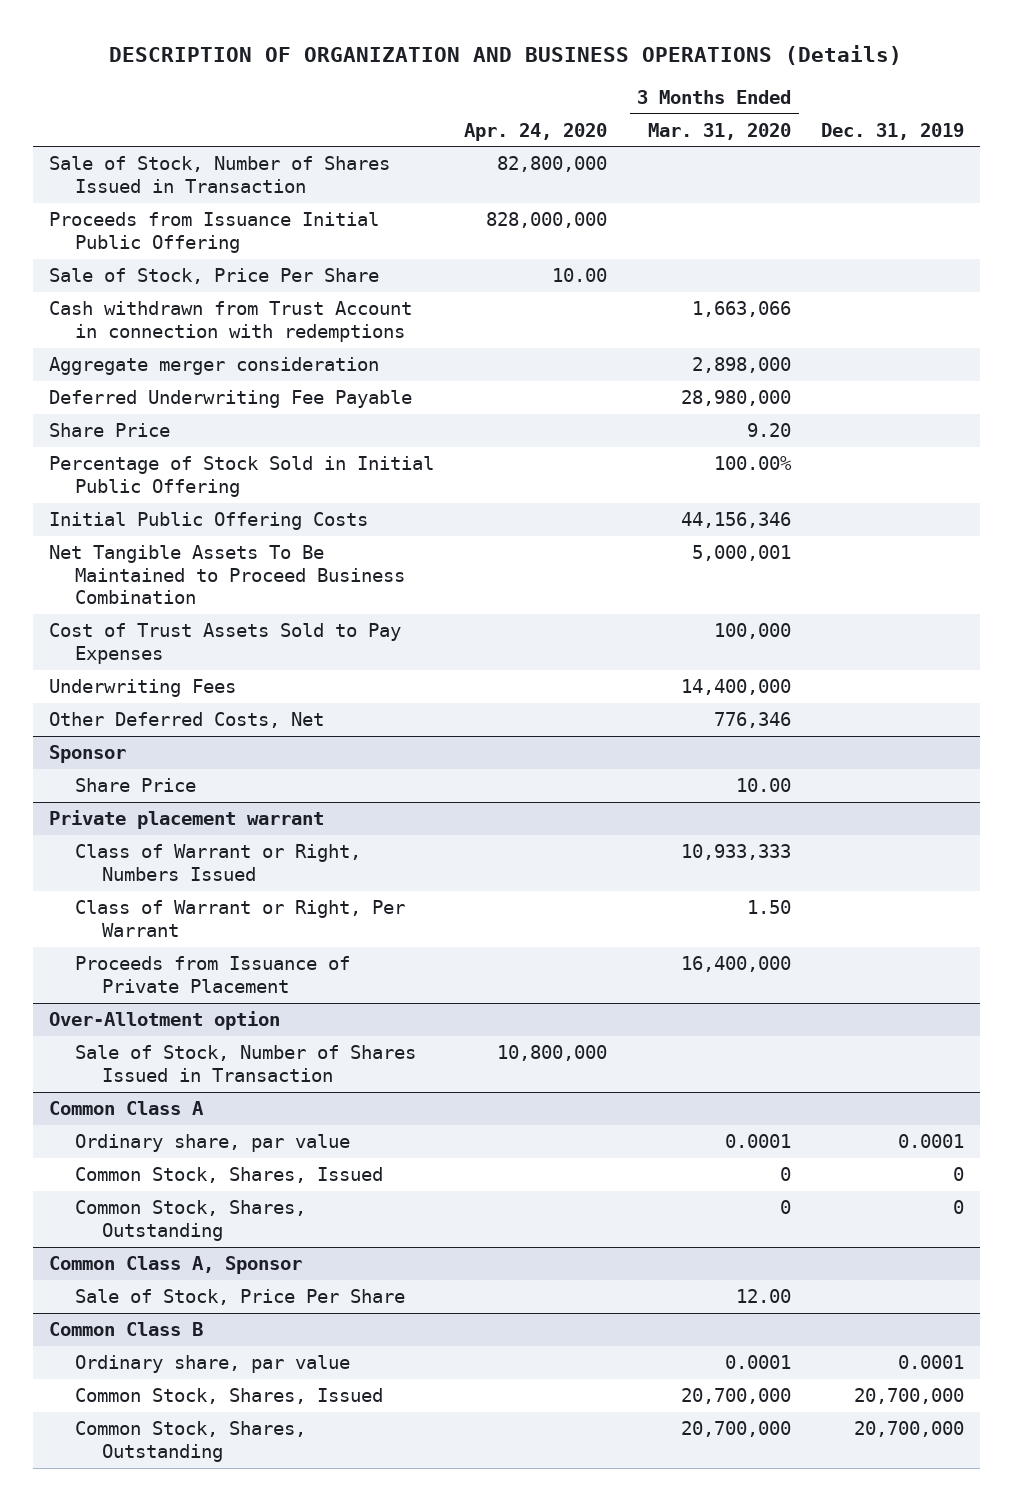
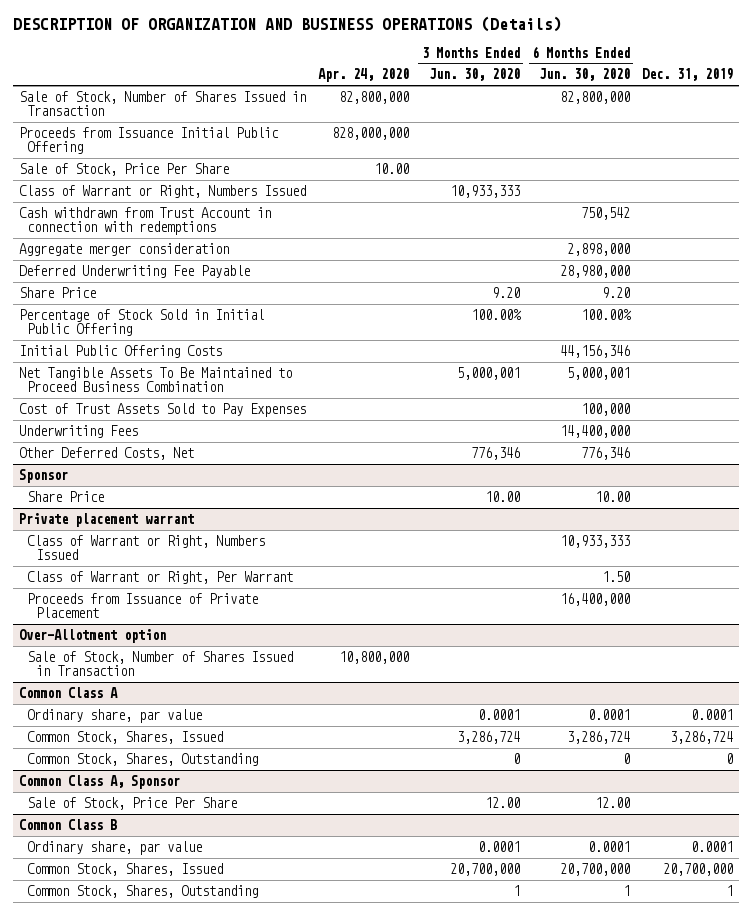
- | Apr. 24, 2020 | 3 Months Ended Mar. 31, 2020 | Dec. 31, 2019
+ | Apr. 24, 2020 | 3 Months Ended Jun. 30, 2020 | 6 Months Ended Jun. 30, 2020 | Dec. 31, 2019
+ Class of Warrant or Right, Numbers Issued | | 10,933,333 | |
@ Common Class A
- Common Stock, Shares, Issued | | 0 | 0
+ Common Stock, Shares, Issued | | 3,286,724 | 3,286,724 | 3,286,724
@ Common Class B
- Common Stock, Shares, Outstanding | | 20,700,000 | 20,700,000
+ Common Stock, Shares, Outstanding | | 1 | 1 | 1

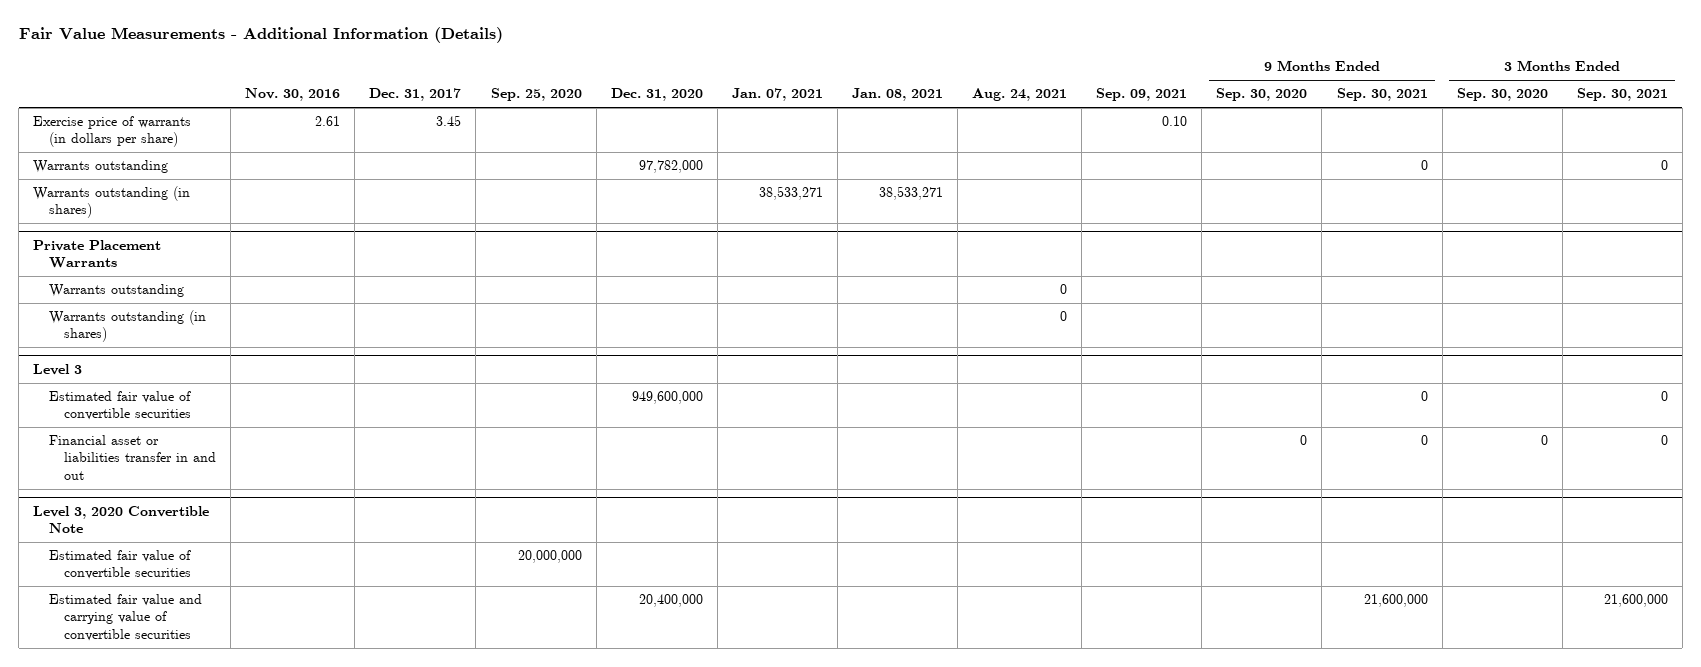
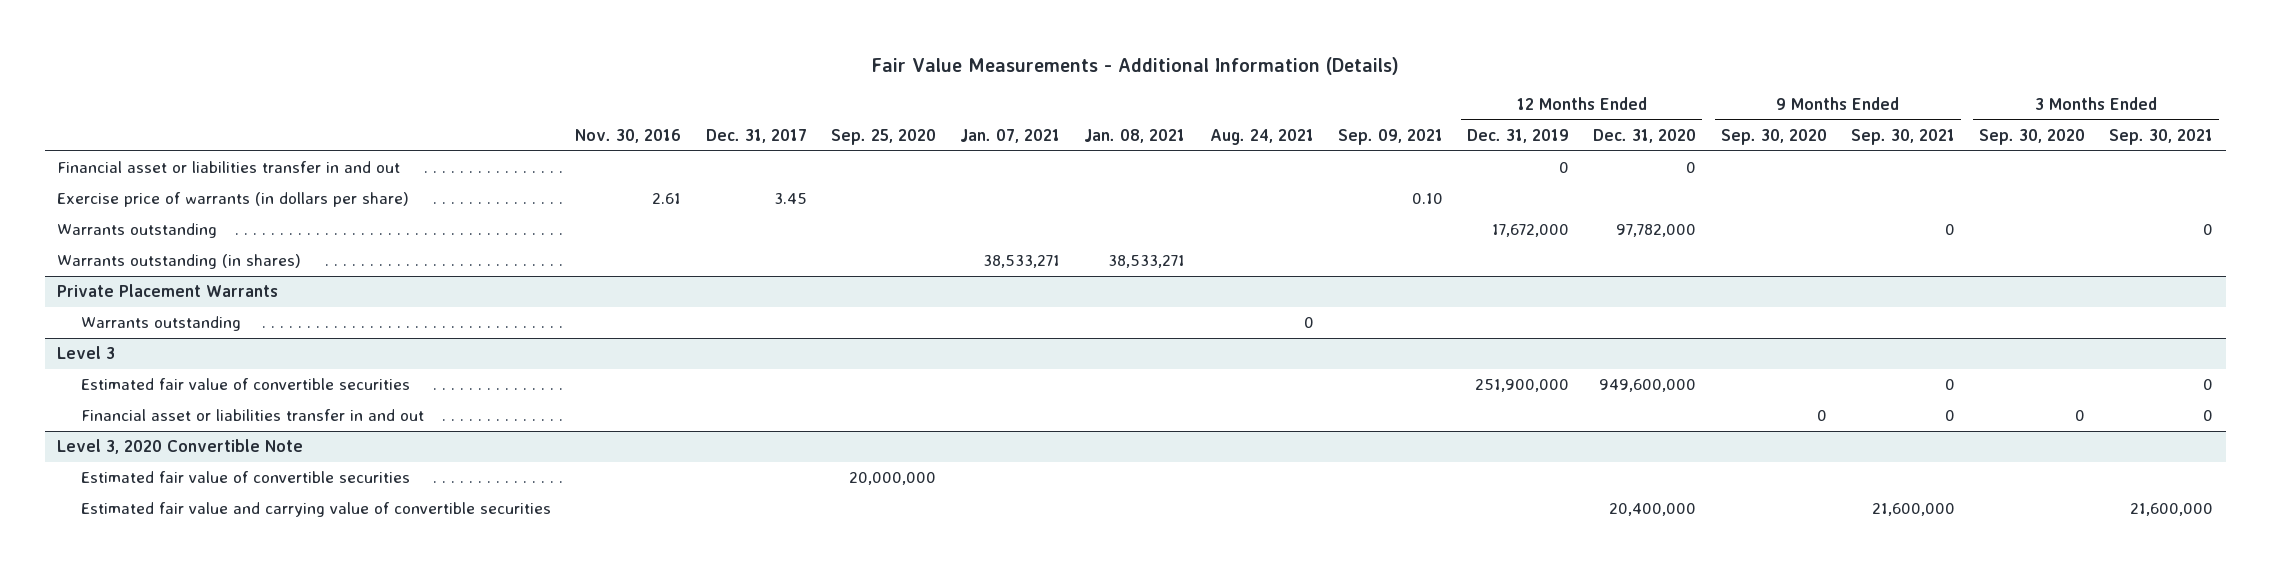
- | Nov. 30, 2016 | Dec. 31, 2017 | Sep. 25, 2020 | Dec. 31, 2020 | Jan. 07, 2021 | Jan. 08, 2021 | Aug. 24, 2021 | Sep. 09, 2021 | 9 Months Ended Sep. 30, 2020 | 9 Months Ended Sep. 30, 2021 | 3 Months Ended Sep. 30, 2020 | 3 Months Ended Sep. 30, 2021
+ | Nov. 30, 2016 | Dec. 31, 2017 | Sep. 25, 2020 | Jan. 07, 2021 | Jan. 08, 2021 | Aug. 24, 2021 | Sep. 09, 2021 | 12 Months Ended Dec. 31, 2019 | 12 Months Ended Dec. 31, 2020 | 9 Months Ended Sep. 30, 2020 | 9 Months Ended Sep. 30, 2021 | 3 Months Ended Sep. 30, 2020 | 3 Months Ended Sep. 30, 2021
+ Financial asset or liabilities transfer in and out | | | | | | | | 0 | 0 | | | |
@ Private Placement Warrants
- Warrants outstanding (in shares) | | | | | | | 0 | | | | |

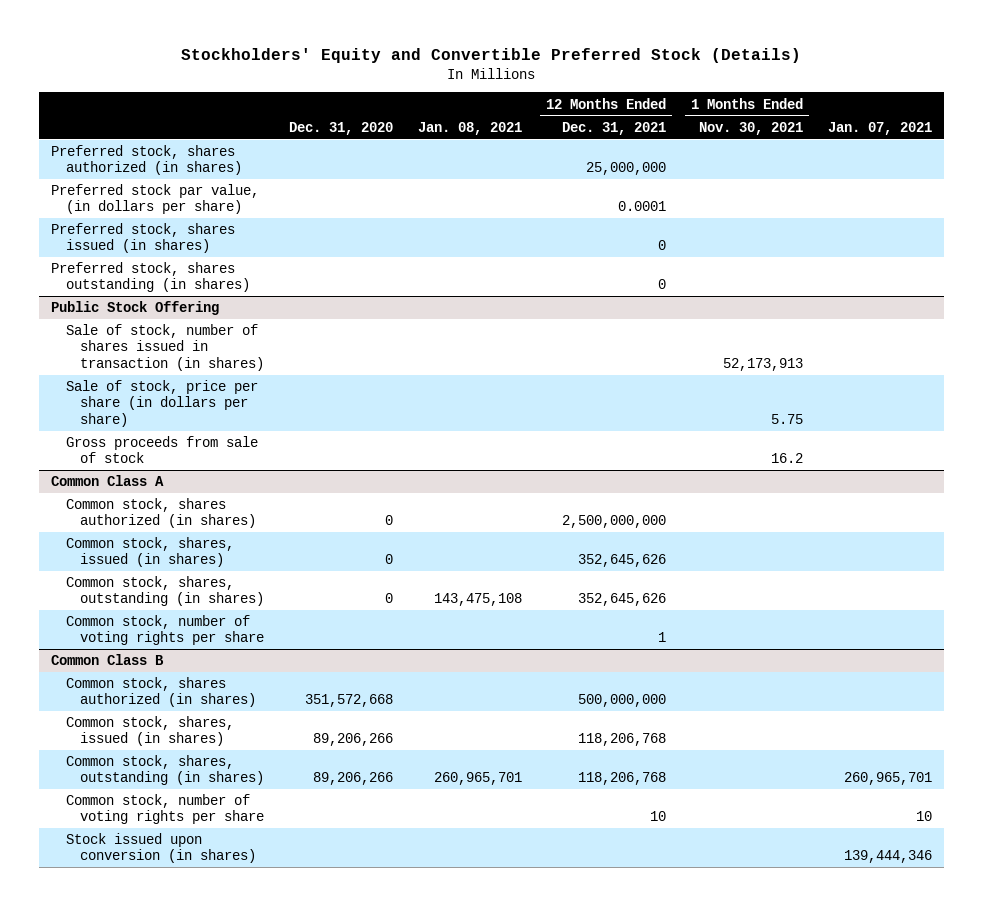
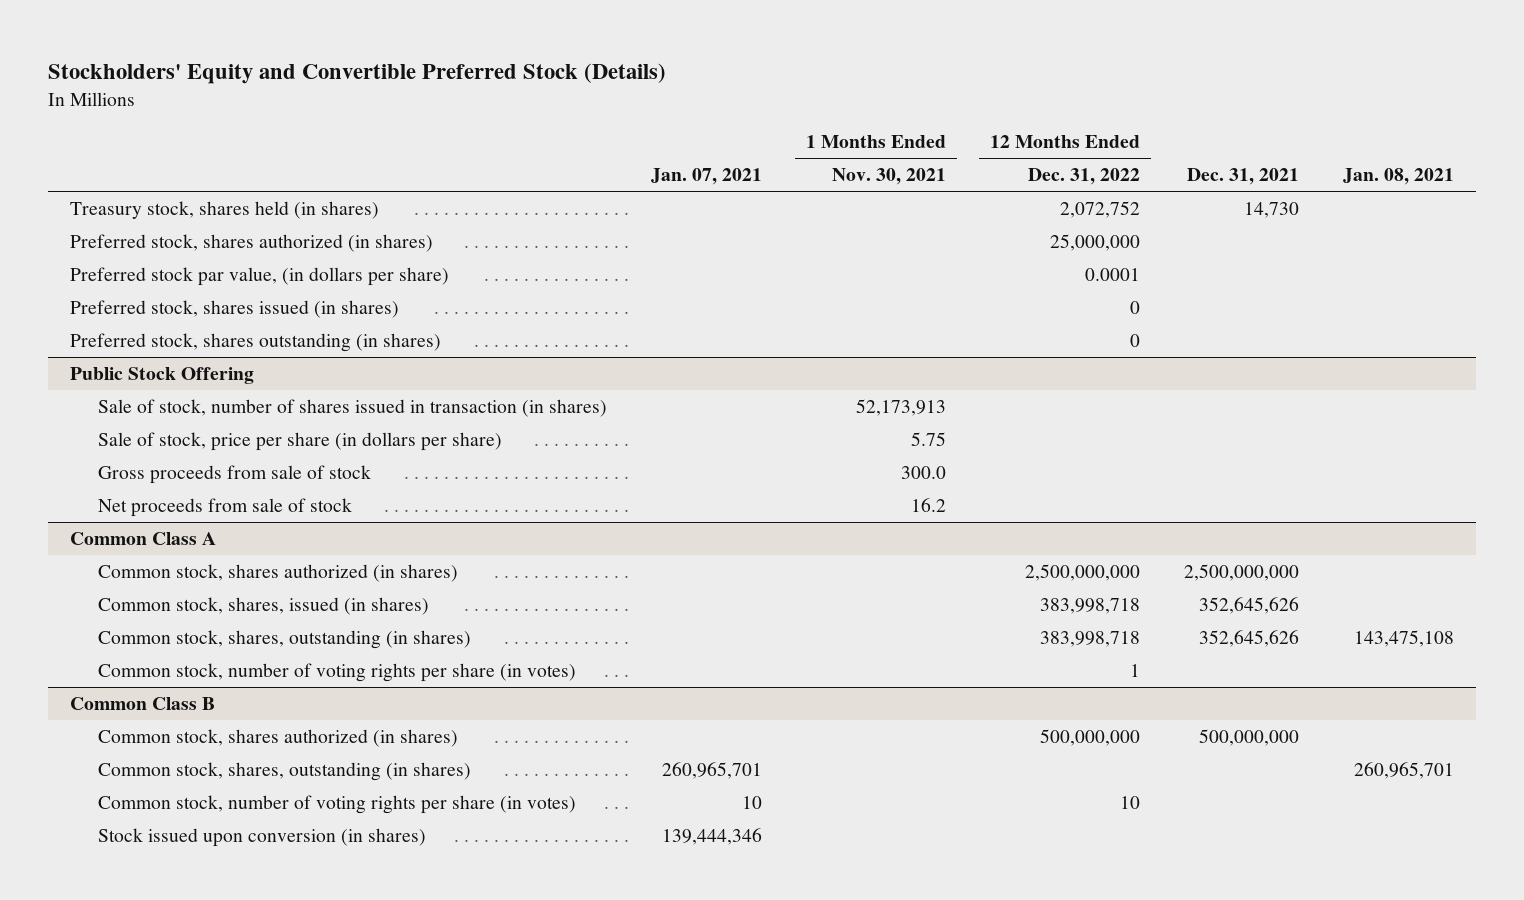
- | Dec. 31, 2020 | Jan. 08, 2021 | 12 Months Ended Dec. 31, 2021 | 1 Months Ended Nov. 30, 2021 | Jan. 07, 2021
+ | Jan. 07, 2021 | 1 Months Ended Nov. 30, 2021 | 12 Months Ended Dec. 31, 2022 | Dec. 31, 2021 | Jan. 08, 2021
+ Treasury stock, shares held (in shares) | | | 2,072,752 | 14,730 |
@ Public Stock Offering
- Gross proceeds from sale of stock | | | | 16.2 |
+ Gross proceeds from sale of stock | | 300.0 | | |
+ Net proceeds from sale of stock | | 16.2 | | |
@ Common Class A
- Common stock, number of voting rights per share | | | 1 | |
+ Common stock, number of voting rights per share (in votes) | | | 1 | |
@ Common Class B
- Common stock, shares, issued (in shares) | 89,206,266 | | 118,206,768 | |
- Common stock, number of voting rights per share | | | 10 | | 10
+ Common stock, number of voting rights per share (in votes) | 10 | | 10 | |

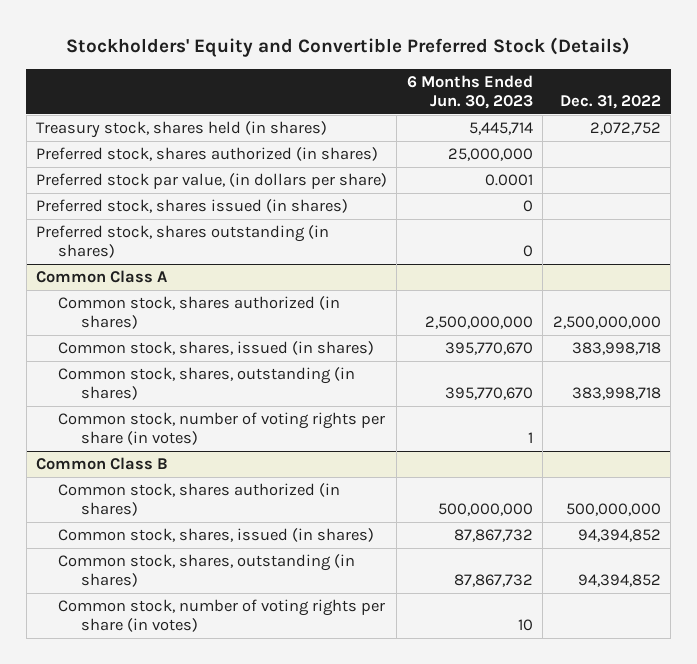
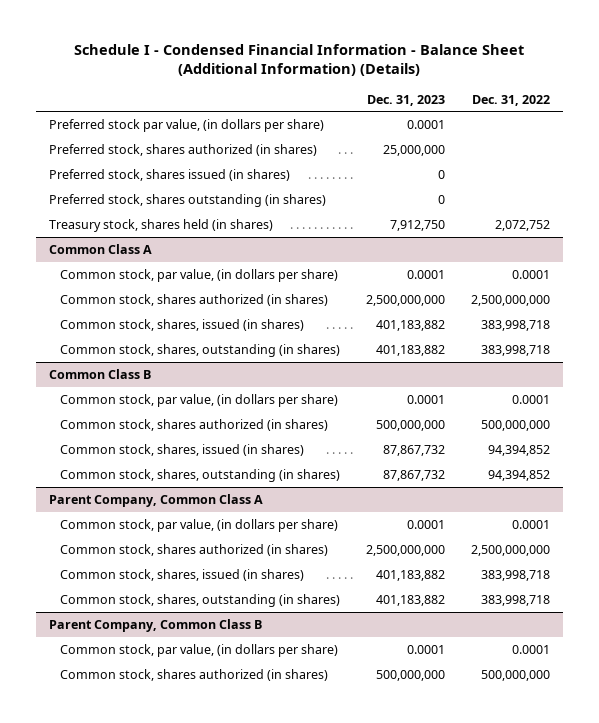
- Stockholders' Equity and Convertible Preferred Stock (Details)
+ Schedule I - Condensed Financial Information - Balance Sheet (Additional Information) (Details)
- | 6 Months Ended Jun. 30, 2023 | Dec. 31, 2022
+ | Dec. 31, 2023 | Dec. 31, 2022
moved down: Preferred stock, shares authorized (in shares) | 25,000,000 |
moved down: Treasury stock, shares held (in shares) | 7,912,750 | 2,072,752
@ Common Class A
+ Common stock, par value, (in dollars per share) | 0.0001 | 0.0001
- Common stock, number of voting rights per share (in votes) | 1 |
@ Common Class B
+ Common stock, par value, (in dollars per share) | 0.0001 | 0.0001
- Common stock, number of voting rights per share (in votes) | 10 |
+ Parent Company, Common Class A
+ Common stock, par value, (in dollars per share) | 0.0001 | 0.0001
+ Common stock, shares authorized (in shares) | 2,500,000,000 | 2,500,000,000
+ Common stock, shares, issued (in shares) | 401,183,882 | 383,998,718
+ Common stock, shares, outstanding (in shares) | 401,183,882 | 383,998,718
+ Parent Company, Common Class B
+ Common stock, par value, (in dollars per share) | 0.0001 | 0.0001
+ Common stock, shares authorized (in shares) | 500,000,000 | 500,000,000

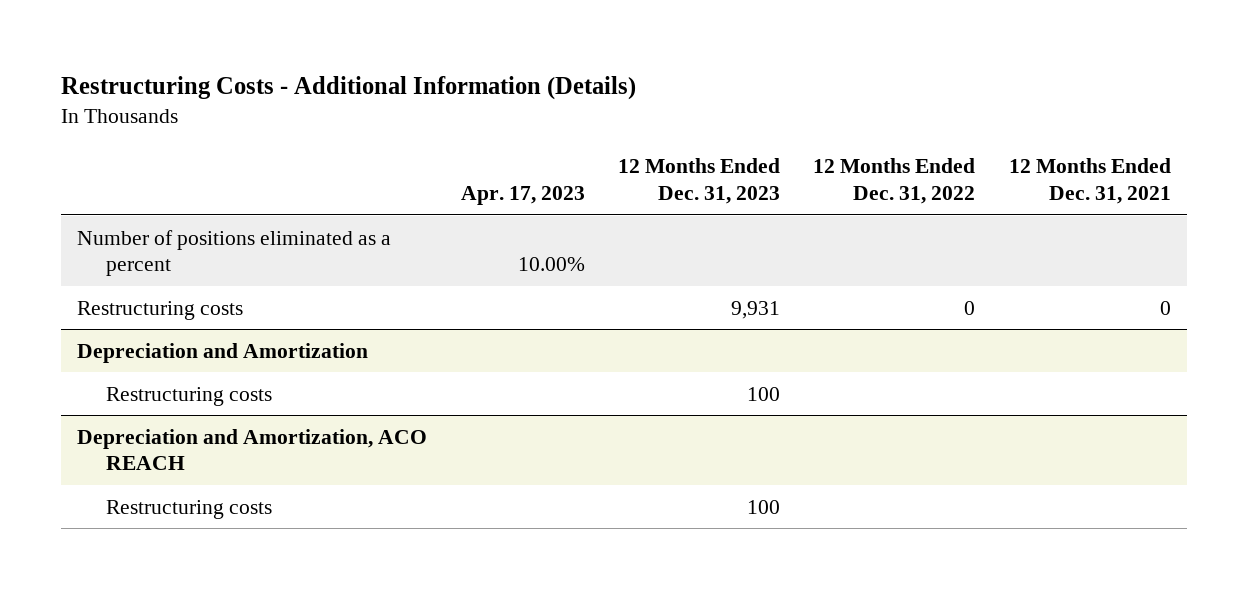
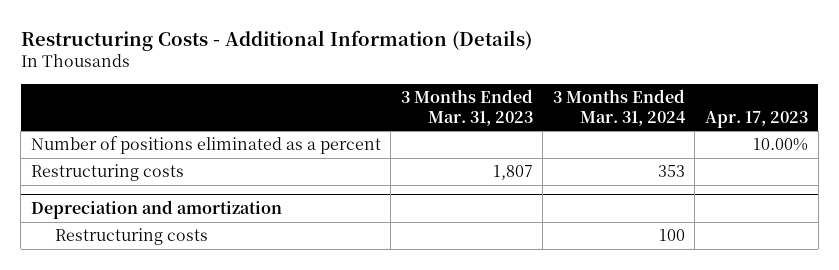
- | Apr. 17, 2023 | 12 Months Ended Dec. 31, 2023 | 12 Months Ended Dec. 31, 2022 | 12 Months Ended Dec. 31, 2021
+ | 3 Months Ended Mar. 31, 2023 | 3 Months Ended Mar. 31, 2024 | Apr. 17, 2023
- Depreciation and Amortization
+ Depreciation and amortization
- Depreciation and Amortization, ACO REACH
- Restructuring costs | | 100 | |

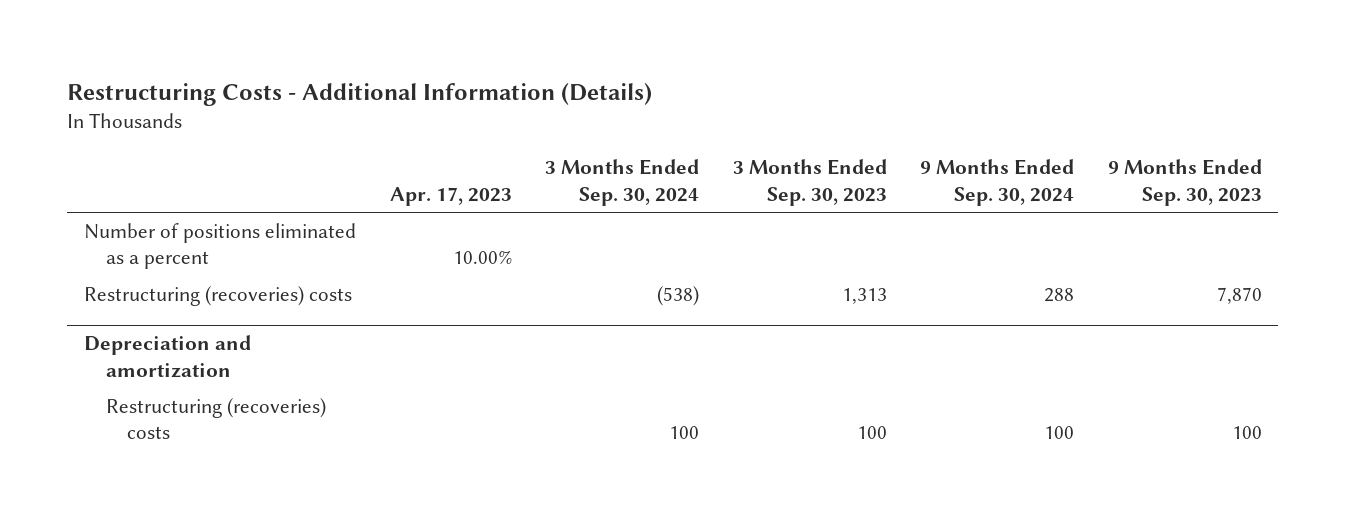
- | 3 Months Ended Mar. 31, 2023 | 3 Months Ended Mar. 31, 2024 | Apr. 17, 2023
+ | Apr. 17, 2023 | 3 Months Ended Sep. 30, 2024 | 3 Months Ended Sep. 30, 2023 | 9 Months Ended Sep. 30, 2024 | 9 Months Ended Sep. 30, 2023
- Restructuring costs | 1,807 | 353 |
+ Restructuring (recoveries) costs | | (538) | 1,313 | 288 | 7,870
@ Depreciation and amortization
- Restructuring costs | | 100 |
+ Restructuring (recoveries) costs | | 100 | 100 | 100 | 100

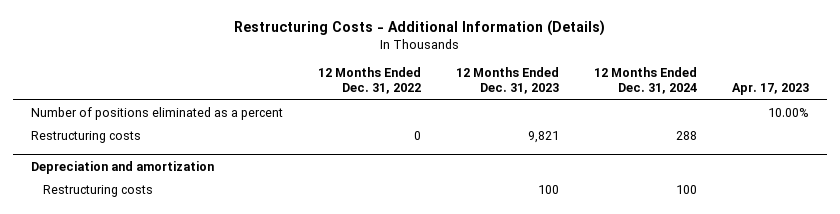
- | Apr. 17, 2023 | 3 Months Ended Sep. 30, 2024 | 3 Months Ended Sep. 30, 2023 | 9 Months Ended Sep. 30, 2024 | 9 Months Ended Sep. 30, 2023
+ | 12 Months Ended Dec. 31, 2022 | 12 Months Ended Dec. 31, 2023 | 12 Months Ended Dec. 31, 2024 | Apr. 17, 2023
- Restructuring (recoveries) costs | | (538) | 1,313 | 288 | 7,870
+ Restructuring costs | 0 | 9,821 | 288 |
@ Depreciation and amortization
- Restructuring (recoveries) costs | | 100 | 100 | 100 | 100
+ Restructuring costs | | 100 | 100 |

